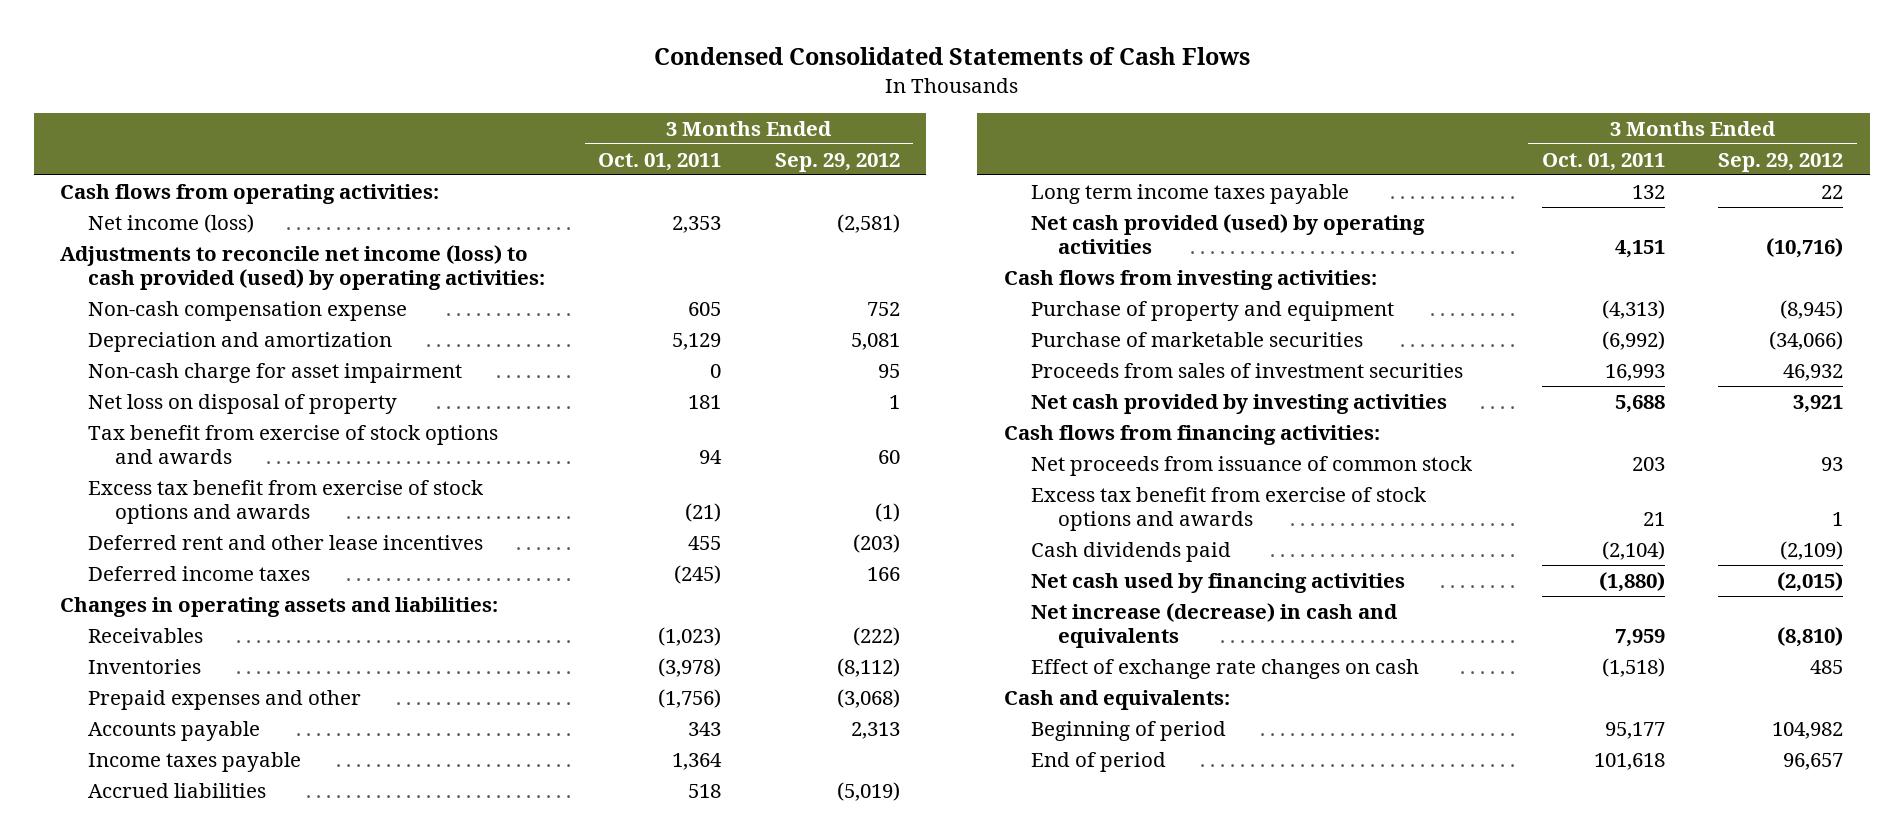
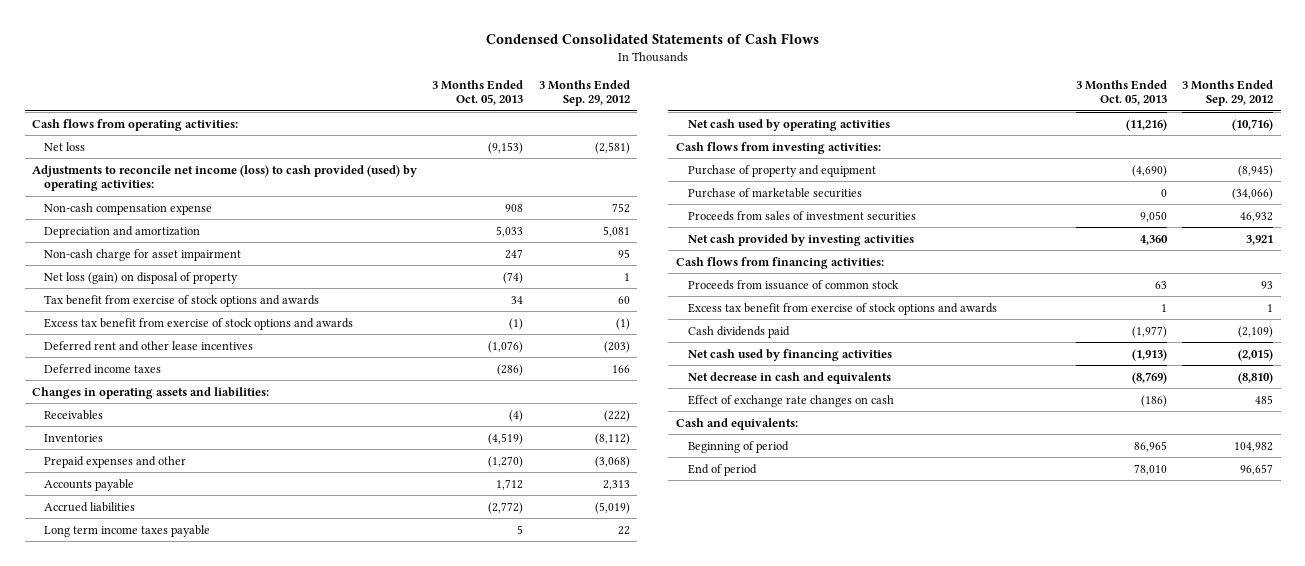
- | 3 Months Ended Oct. 01, 2011 | 3 Months Ended Sep. 29, 2012
+ | 3 Months Ended Oct. 05, 2013 | 3 Months Ended Sep. 29, 2012
- Net income (loss) | 2,353 | (2,581)
+ Net loss | (9,153) | (2,581)
- Net loss on disposal of property | 181 | 1
+ Net loss (gain) on disposal of property | (74) | 1
- Income taxes payable | 1,364 |
- Net cash provided (used) by operating activities | 4,151 | (10,716)
+ Net cash used by operating activities | (11,216) | (10,716)
- Net proceeds from issuance of common stock | 203 | 93
+ Proceeds from issuance of common stock | 63 | 93
- Net increase (decrease) in cash and equivalents | 7,959 | (8,810)
+ Net decrease in cash and equivalents | (8,769) | (8,810)

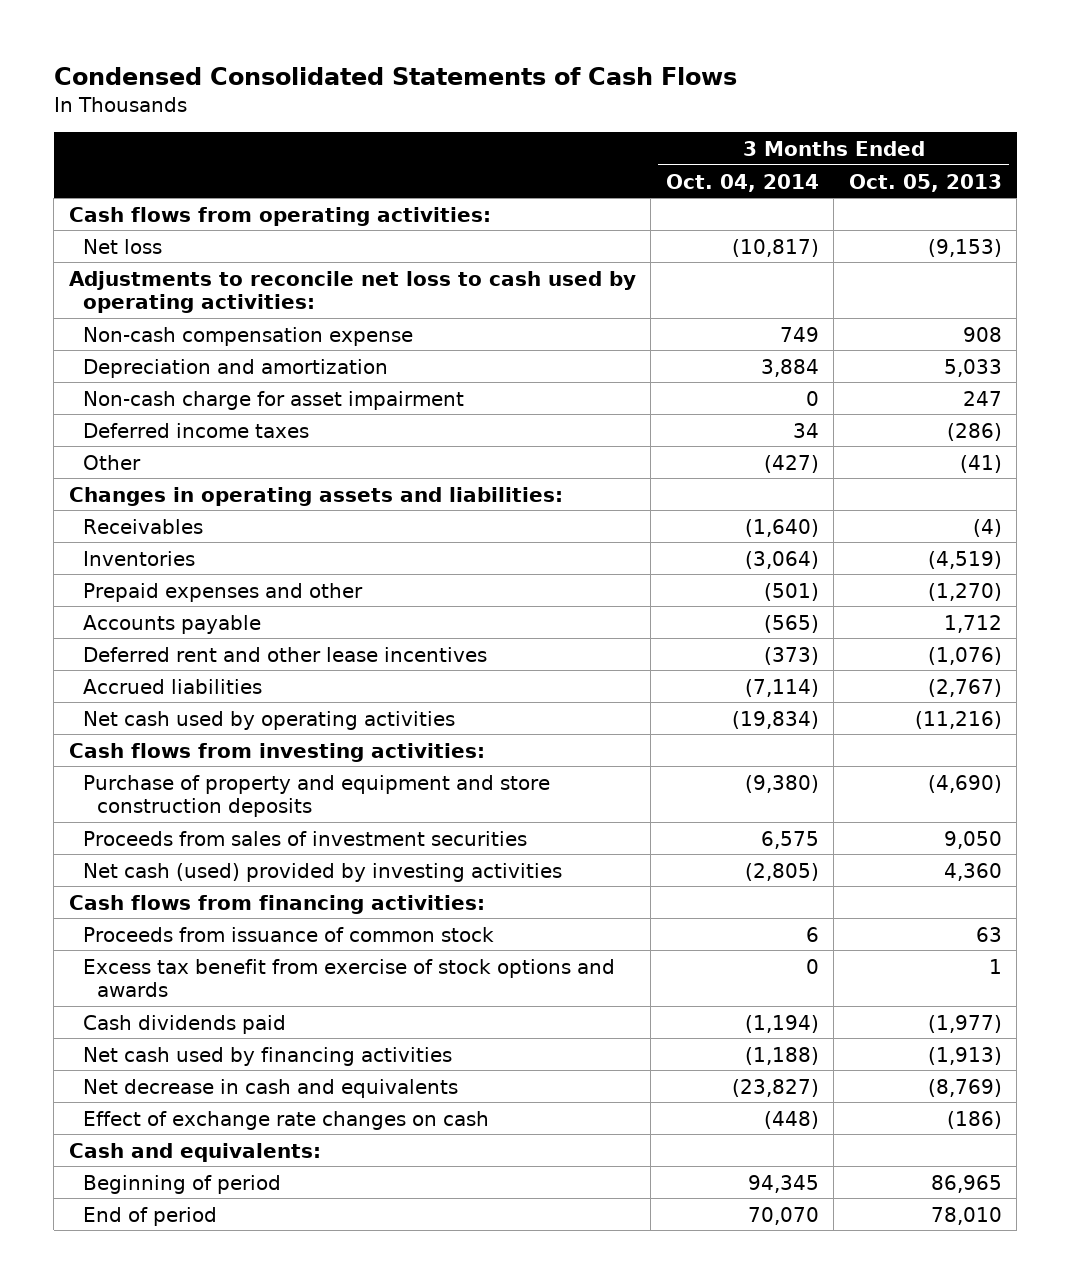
- | 3 Months Ended Oct. 05, 2013 | 3 Months Ended Sep. 29, 2012
+ | 3 Months Ended Oct. 04, 2014 | 3 Months Ended Oct. 05, 2013
- Adjustments to reconcile net income (loss) to cash provided (used) by operating activities:
+ Adjustments to reconcile net loss to cash used by operating activities:
- Net loss (gain) on disposal of property | (74) | 1
- Tax benefit from exercise of stock options and awards | 34 | 60
- Excess tax benefit from exercise of stock options and awards | (1) | (1)
+ Other | (427) | (41)
- Accrued liabilities | (2,772) | (5,019)
- Long term income taxes payable | 5 | 22
moved down: Deferred rent and other lease incentives | (373) | (1,076)
+ Accrued liabilities | (7,114) | (2,767)
- Purchase of property and equipment | (4,690) | (8,945)
- Purchase of marketable securities | 0 | (34,066)
+ Purchase of property and equipment and store construction deposits | (9,380) | (4,690)
- Net cash provided by investing activities | 4,360 | 3,921
+ Net cash (used) provided by investing activities | (2,805) | 4,360

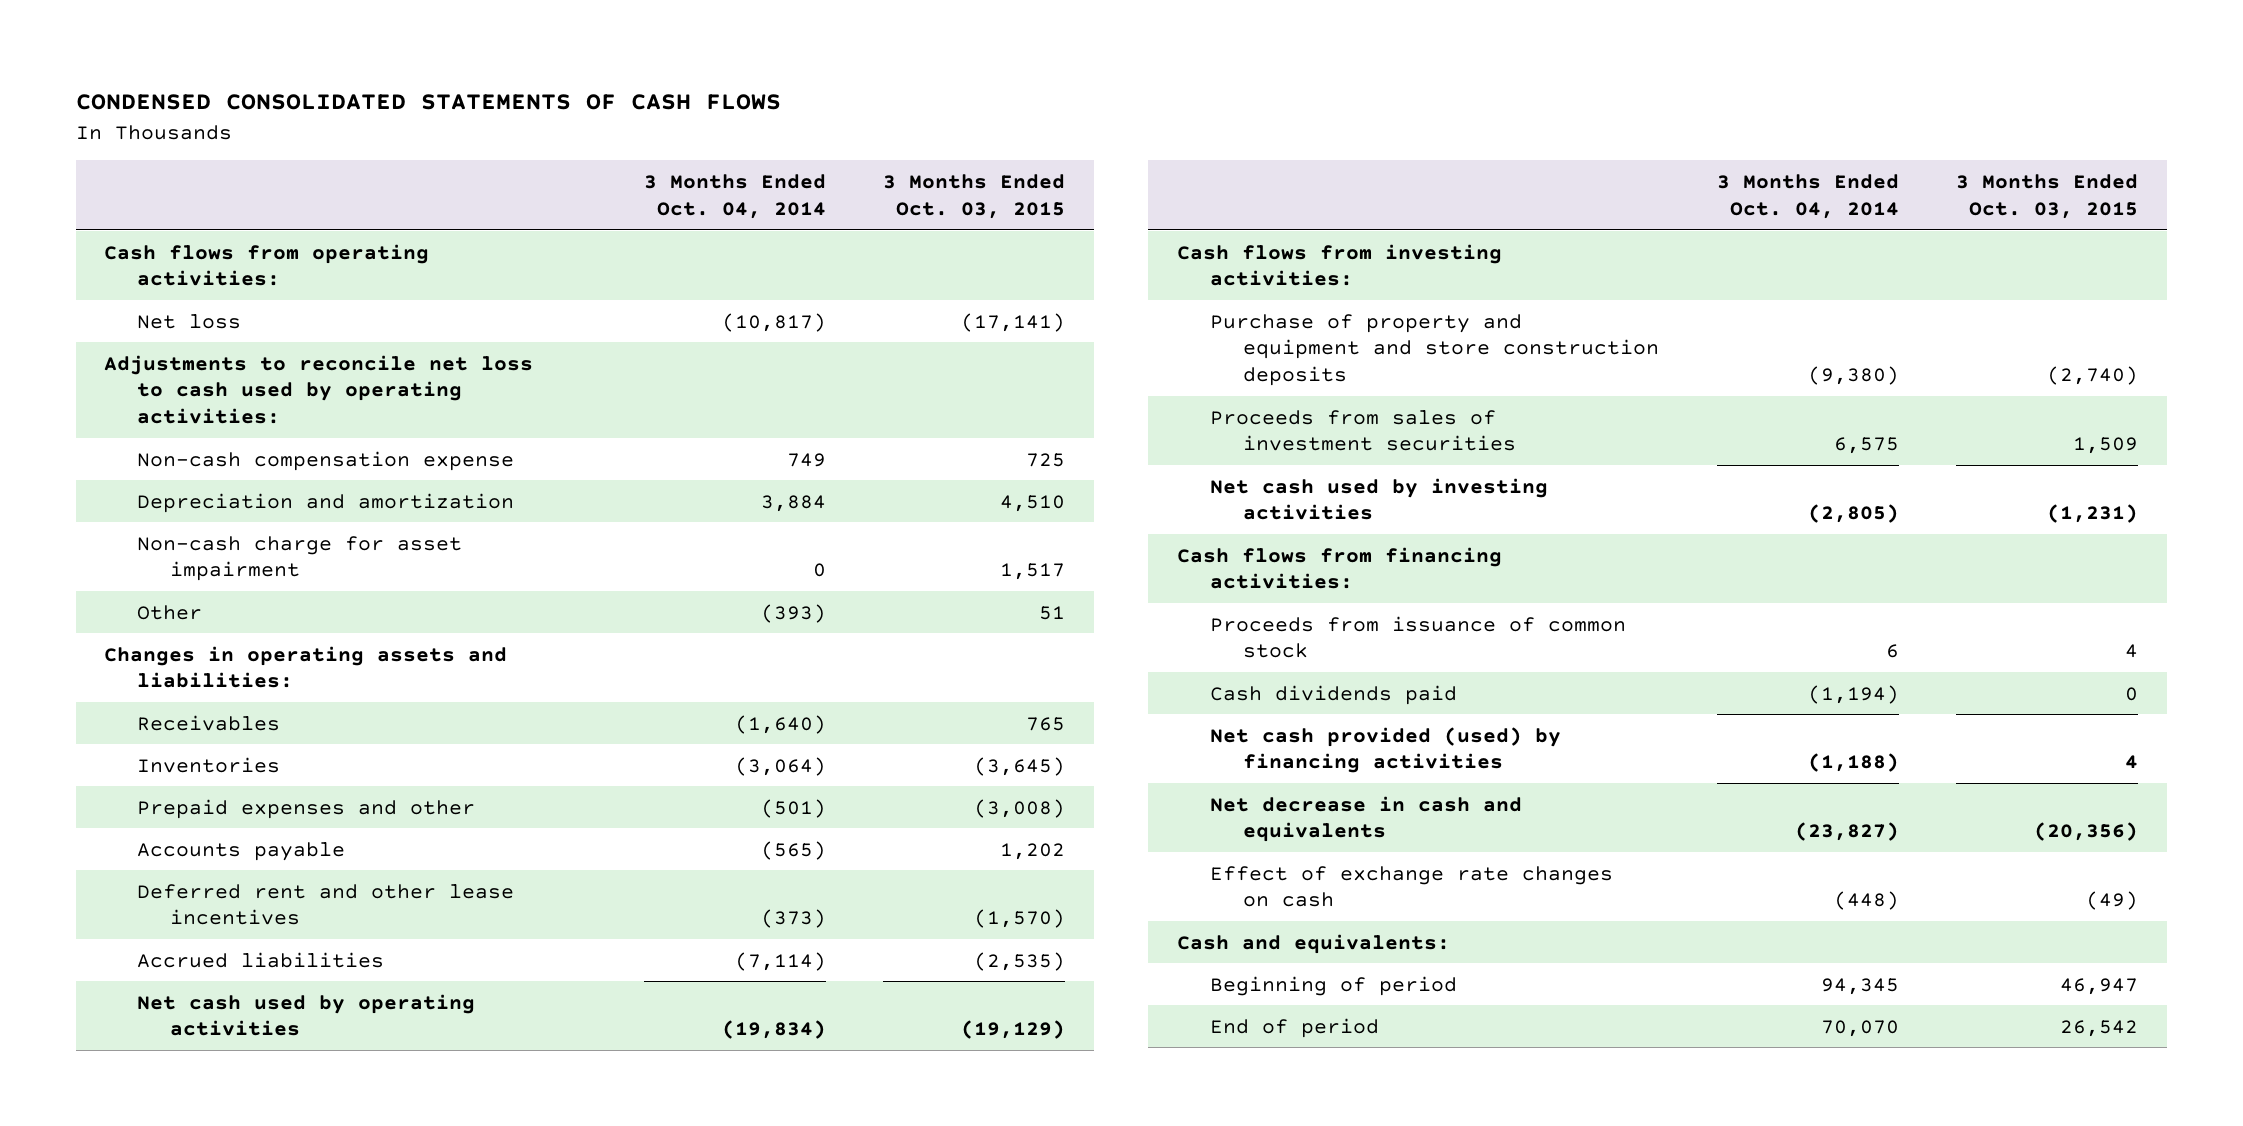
- Condensed Consolidated Statements of Cash Flows
+ CONDENSED CONSOLIDATED STATEMENTS OF CASH FLOWS
- | 3 Months Ended Oct. 04, 2014 | 3 Months Ended Oct. 05, 2013
+ | 3 Months Ended Oct. 04, 2014 | 3 Months Ended Oct. 03, 2015
- Deferred income taxes | 34 | (286)
- Other | (427) | (41)
+ Other | (393) | 51
- Net cash (used) provided by investing activities | (2,805) | 4,360
+ Net cash used by investing activities | (2,805) | (1,231)
- Excess tax benefit from exercise of stock options and awards | 0 | 1
- Net cash used by financing activities | (1,188) | (1,913)
+ Net cash provided (used) by financing activities | (1,188) | 4

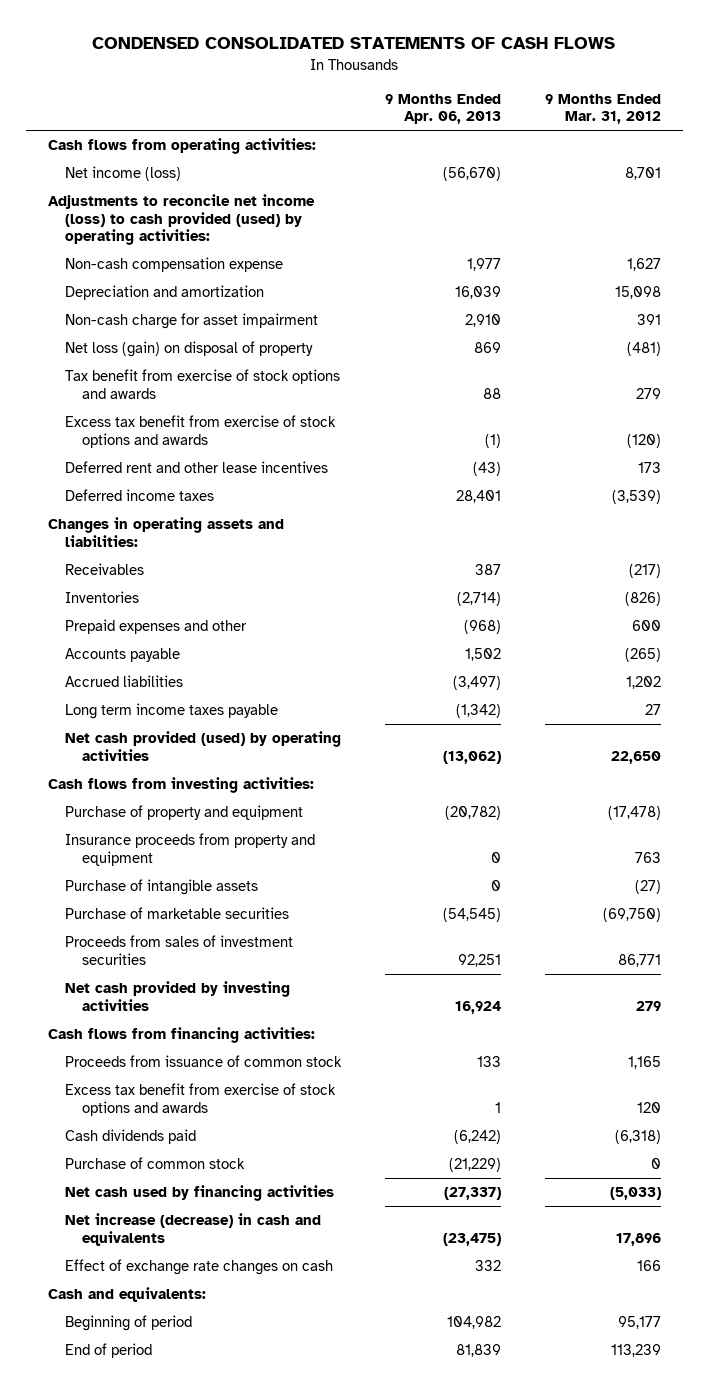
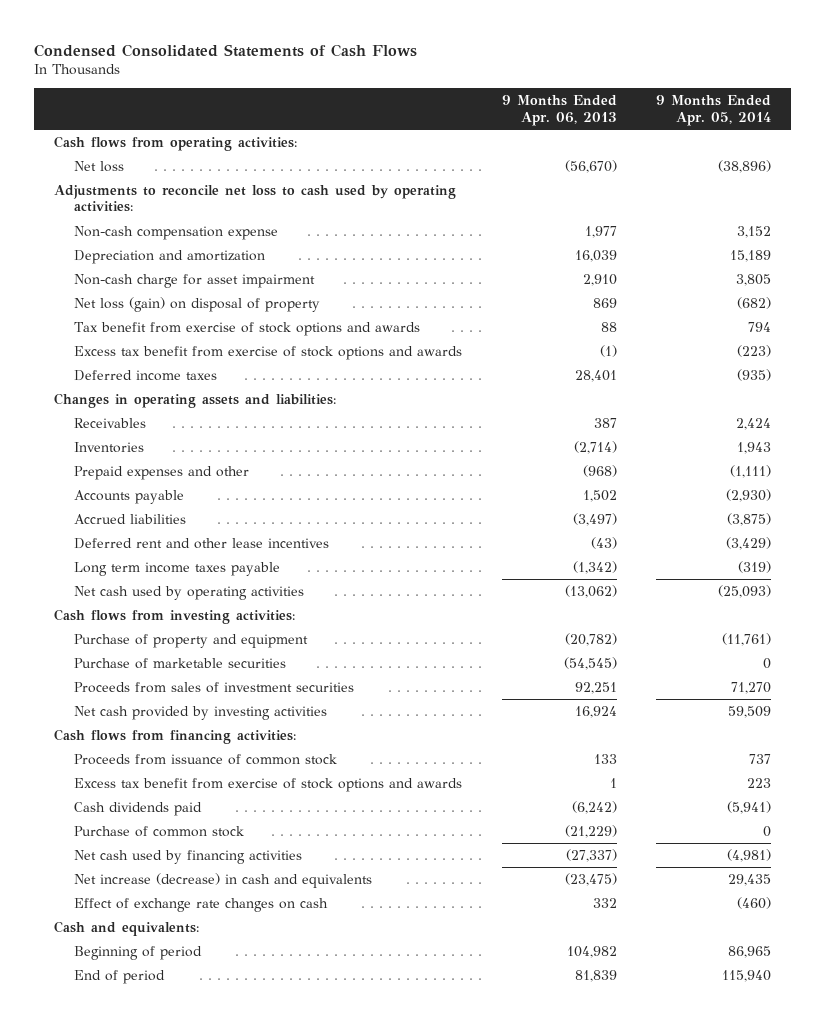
- CONDENSED CONSOLIDATED STATEMENTS OF CASH FLOWS
+ Condensed Consolidated Statements of Cash Flows
- | 9 Months Ended Apr. 06, 2013 | 9 Months Ended Mar. 31, 2012
+ | 9 Months Ended Apr. 06, 2013 | 9 Months Ended Apr. 05, 2014
- Net income (loss) | (56,670) | 8,701
- Adjustments to reconcile net income (loss) to cash provided (used) by operating activities:
+ Net loss | (56,670) | (38,896)
+ Adjustments to reconcile net loss to cash used by operating activities:
moved down: Deferred rent and other lease incentives | (43) | (3,429)
- Net cash provided (used) by operating activities | (13,062) | 22,650
+ Net cash used by operating activities | (13,062) | (25,093)
- Insurance proceeds from property and equipment | 0 | 763
- Purchase of intangible assets | 0 | (27)

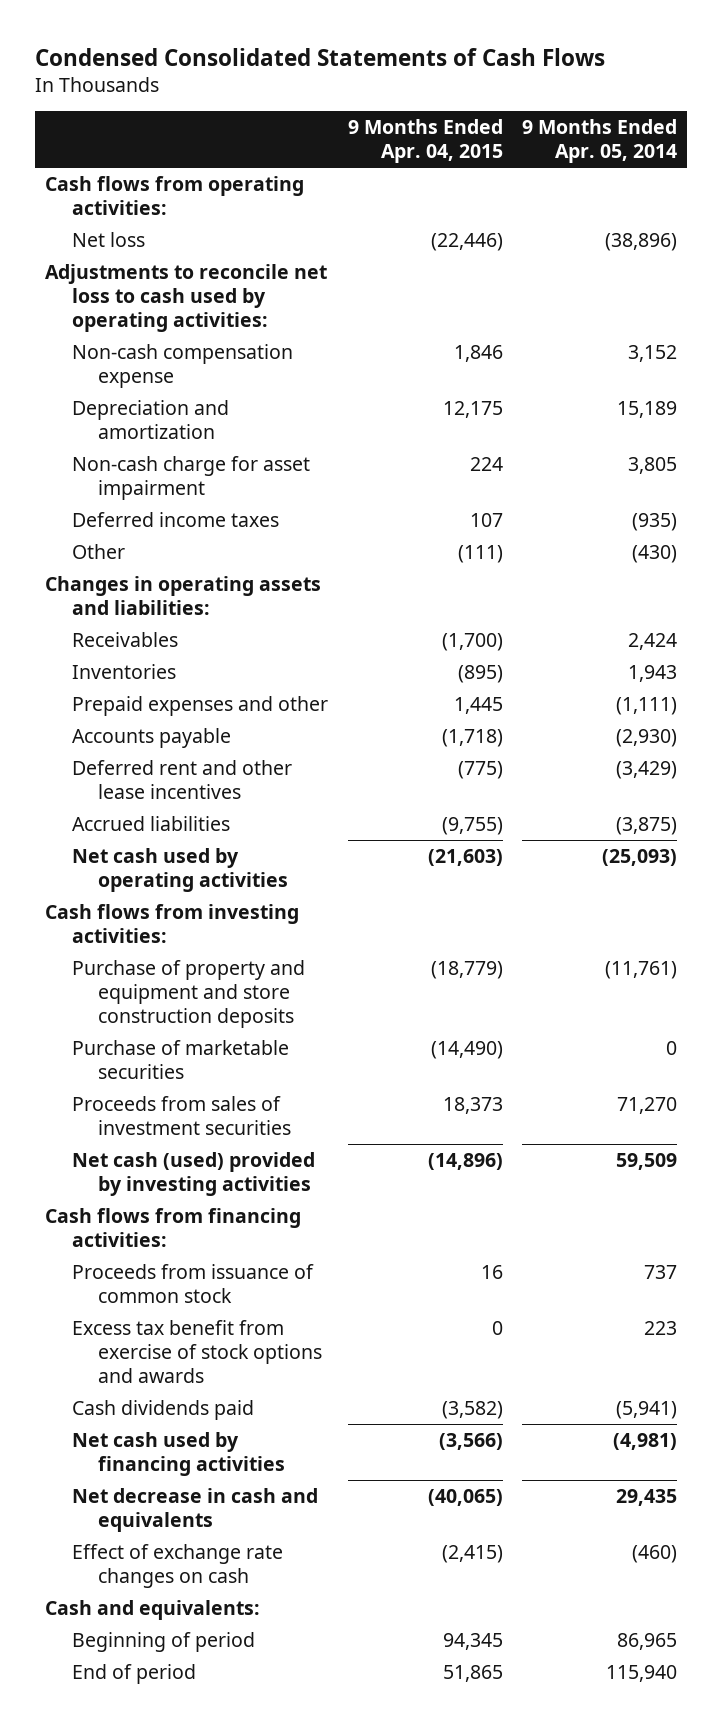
- | 9 Months Ended Apr. 06, 2013 | 9 Months Ended Apr. 05, 2014
+ | 9 Months Ended Apr. 04, 2015 | 9 Months Ended Apr. 05, 2014
- Net loss (gain) on disposal of property | 869 | (682)
- Tax benefit from exercise of stock options and awards | 88 | 794
- Excess tax benefit from exercise of stock options and awards | (1) | (223)
+ Other | (111) | (430)
- Long term income taxes payable | (1,342) | (319)
moved down: Accrued liabilities | (9,755) | (3,875)
- Purchase of property and equipment | (20,782) | (11,761)
+ Purchase of property and equipment and store construction deposits | (18,779) | (11,761)
- Net cash provided by investing activities | 16,924 | 59,509
+ Net cash (used) provided by investing activities | (14,896) | 59,509
- Purchase of common stock | (21,229) | 0
- Net increase (decrease) in cash and equivalents | (23,475) | 29,435
+ Net decrease in cash and equivalents | (40,065) | 29,435

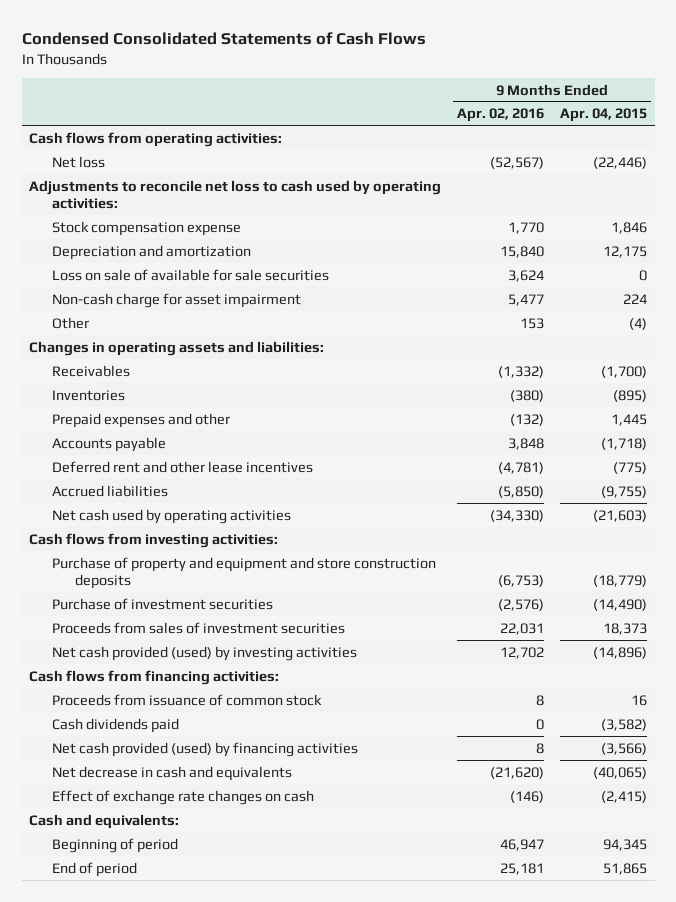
- | 9 Months Ended Apr. 04, 2015 | 9 Months Ended Apr. 05, 2014
+ | 9 Months Ended Apr. 02, 2016 | 9 Months Ended Apr. 04, 2015
- Non-cash compensation expense | 1,846 | 3,152
+ Stock compensation expense | 1,770 | 1,846
+ Loss on sale of available for sale securities | 3,624 | 0
- Deferred income taxes | 107 | (935)
- Other | (111) | (430)
+ Other | 153 | (4)
- Purchase of marketable securities | (14,490) | 0
+ Purchase of investment securities | (2,576) | (14,490)
- Net cash (used) provided by investing activities | (14,896) | 59,509
+ Net cash provided (used) by investing activities | 12,702 | (14,896)
- Excess tax benefit from exercise of stock options and awards | 0 | 223
- Net cash used by financing activities | (3,566) | (4,981)
+ Net cash provided (used) by financing activities | 8 | (3,566)

